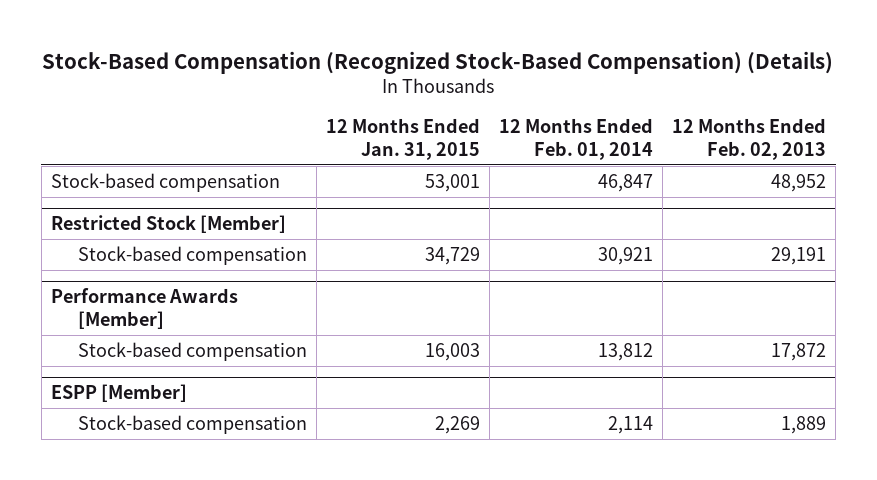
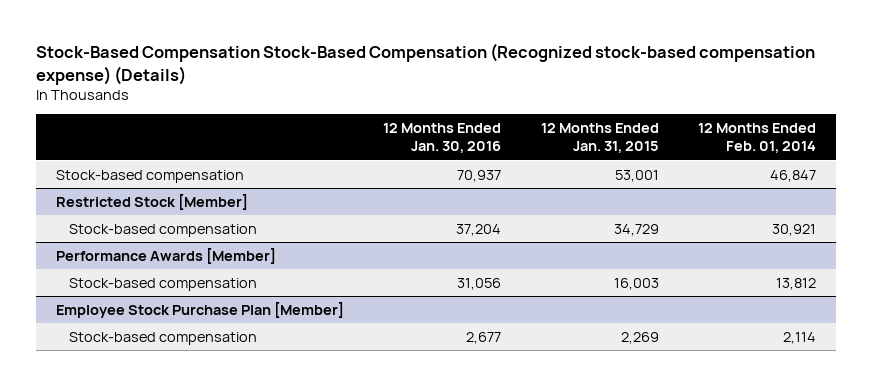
- Stock-Based Compensation (Recognized Stock-Based Compensation) (Details)
+ Stock-Based Compensation Stock-Based Compensation (Recognized stock-based compensation expense) (Details)
- | 12 Months Ended Jan. 31, 2015 | 12 Months Ended Feb. 01, 2014 | 12 Months Ended Feb. 02, 2013
+ | 12 Months Ended Jan. 30, 2016 | 12 Months Ended Jan. 31, 2015 | 12 Months Ended Feb. 01, 2014
- ESPP [Member]
+ Employee Stock Purchase Plan [Member]

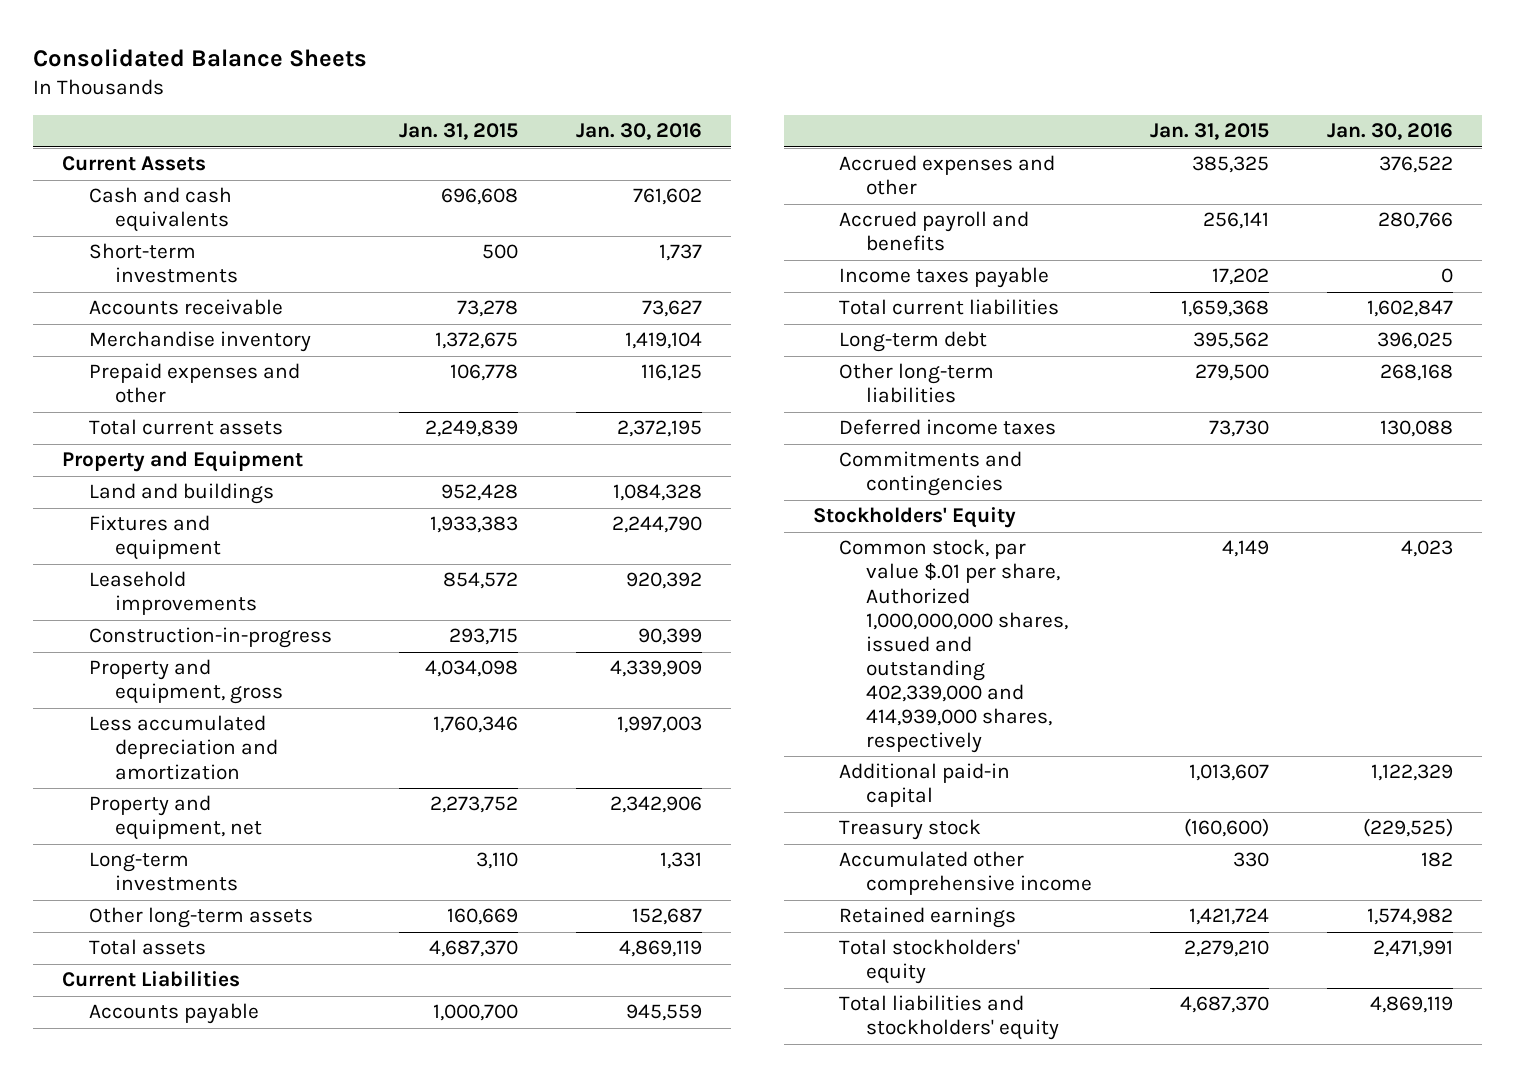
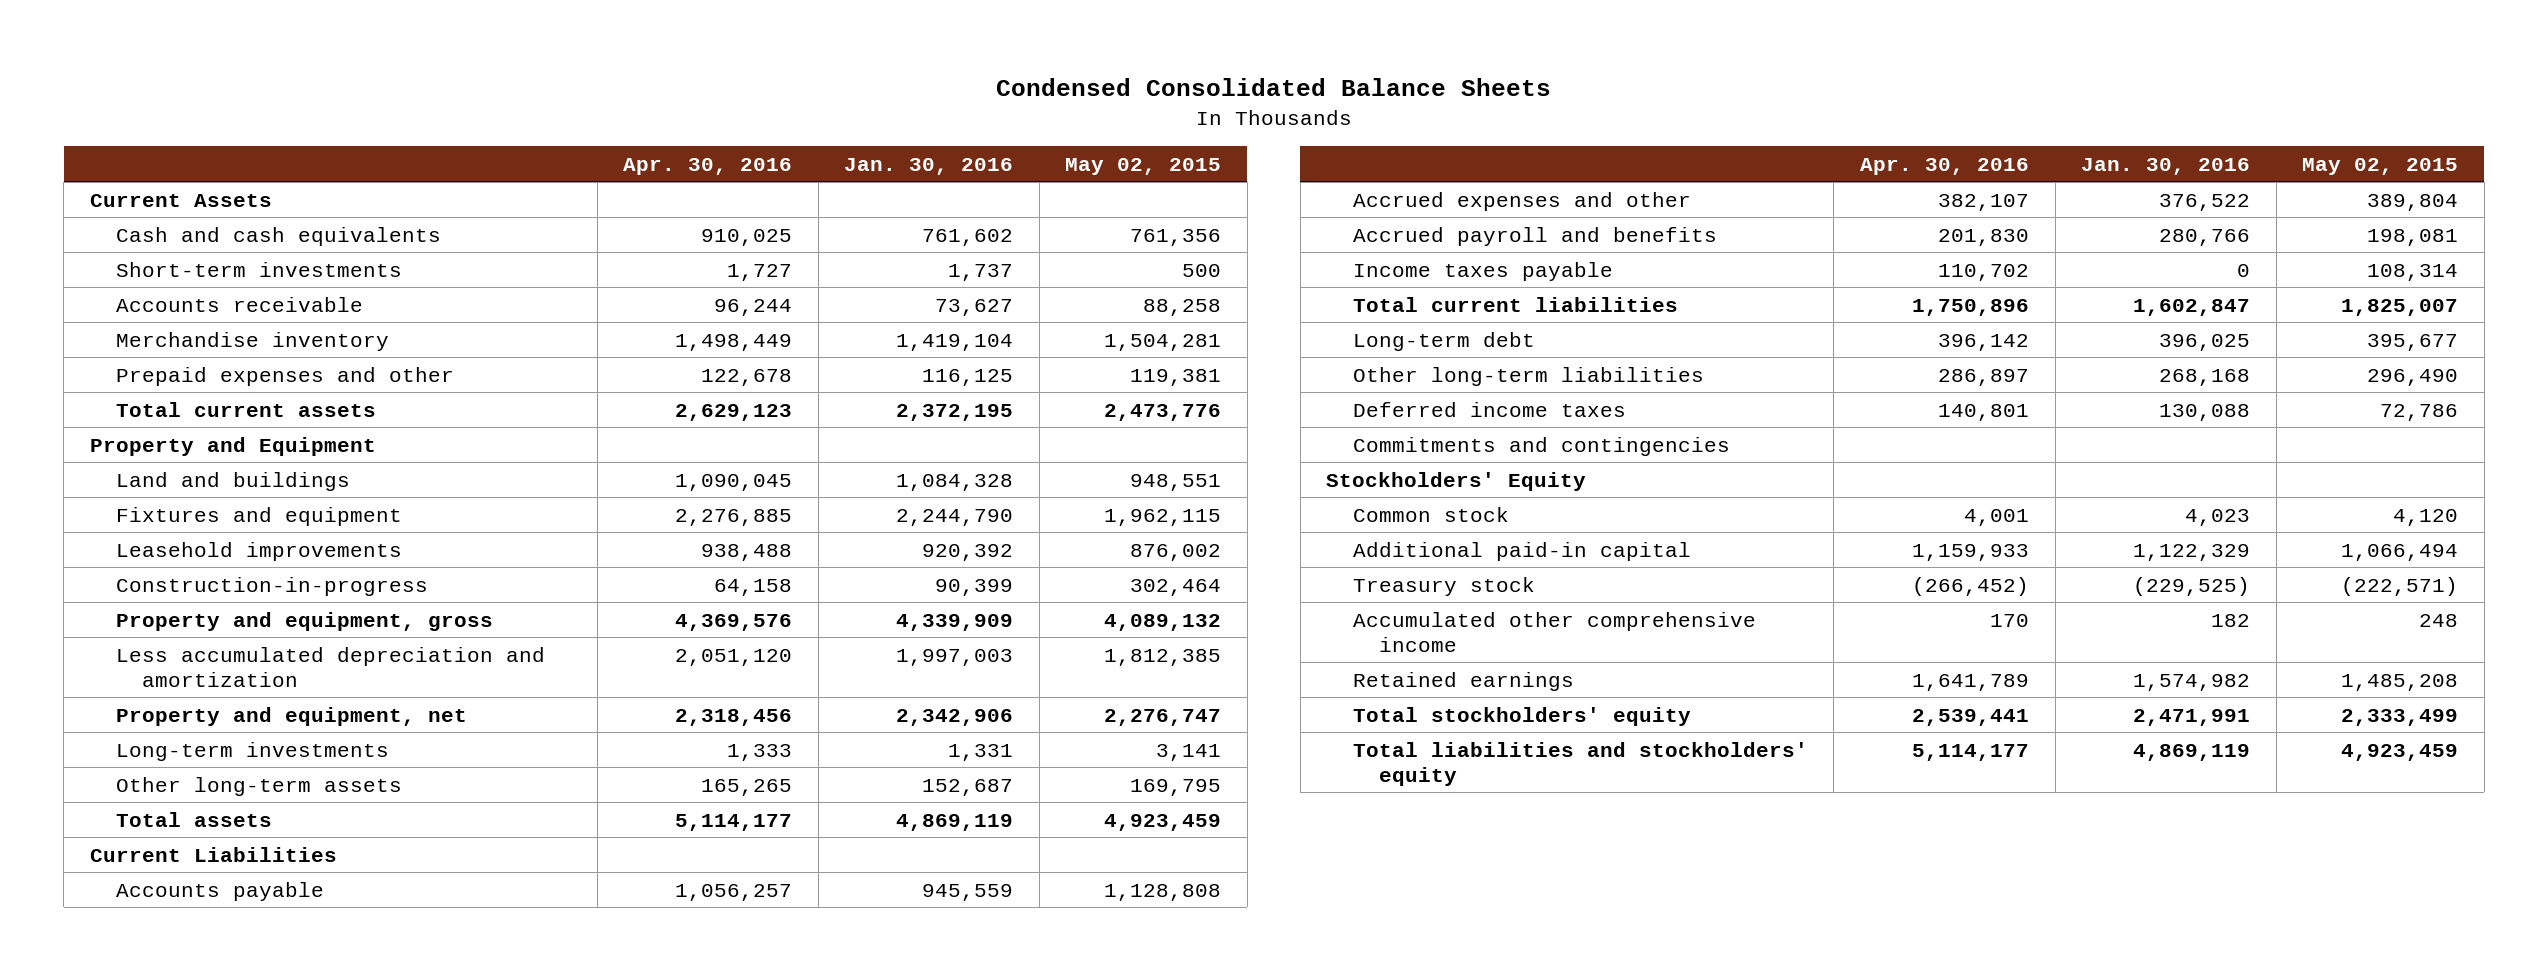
- Consolidated Balance Sheets
+ Condensed Consolidated Balance Sheets
- | Jan. 31, 2015 | Jan. 30, 2016
+ | Apr. 30, 2016 | Jan. 30, 2016 | May 02, 2015
- Common stock, par value $.01 per share, Authorized 1,000,000,000 shares, issued and outstanding 402,339,000 and 414,939,000 shares, respectively | 4,149 | 4,023
+ Common stock | 4,001 | 4,023 | 4,120

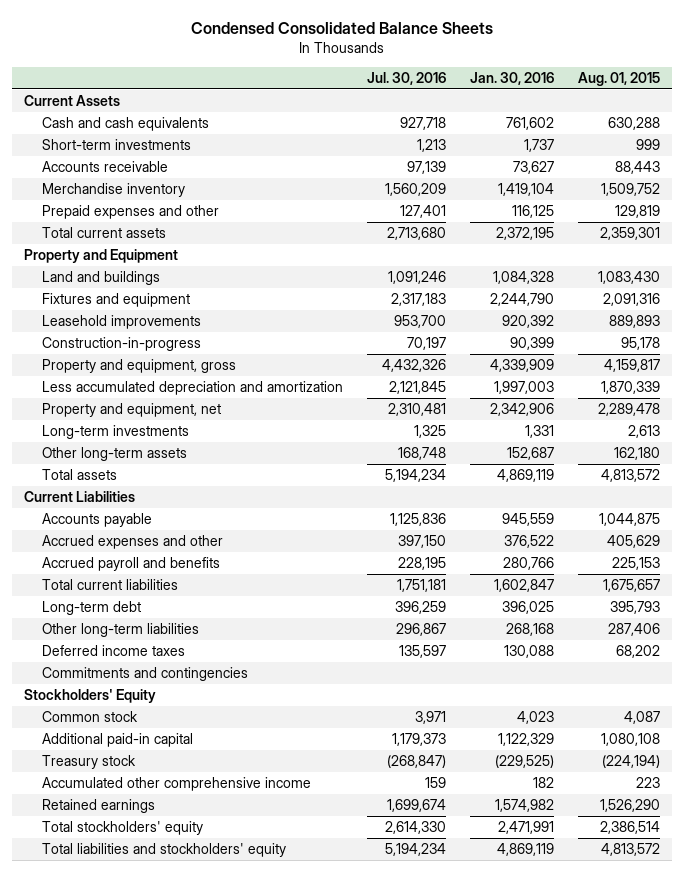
- | Apr. 30, 2016 | Jan. 30, 2016 | May 02, 2015
+ | Jul. 30, 2016 | Jan. 30, 2016 | Aug. 01, 2015
- Income taxes payable | 110,702 | 0 | 108,314

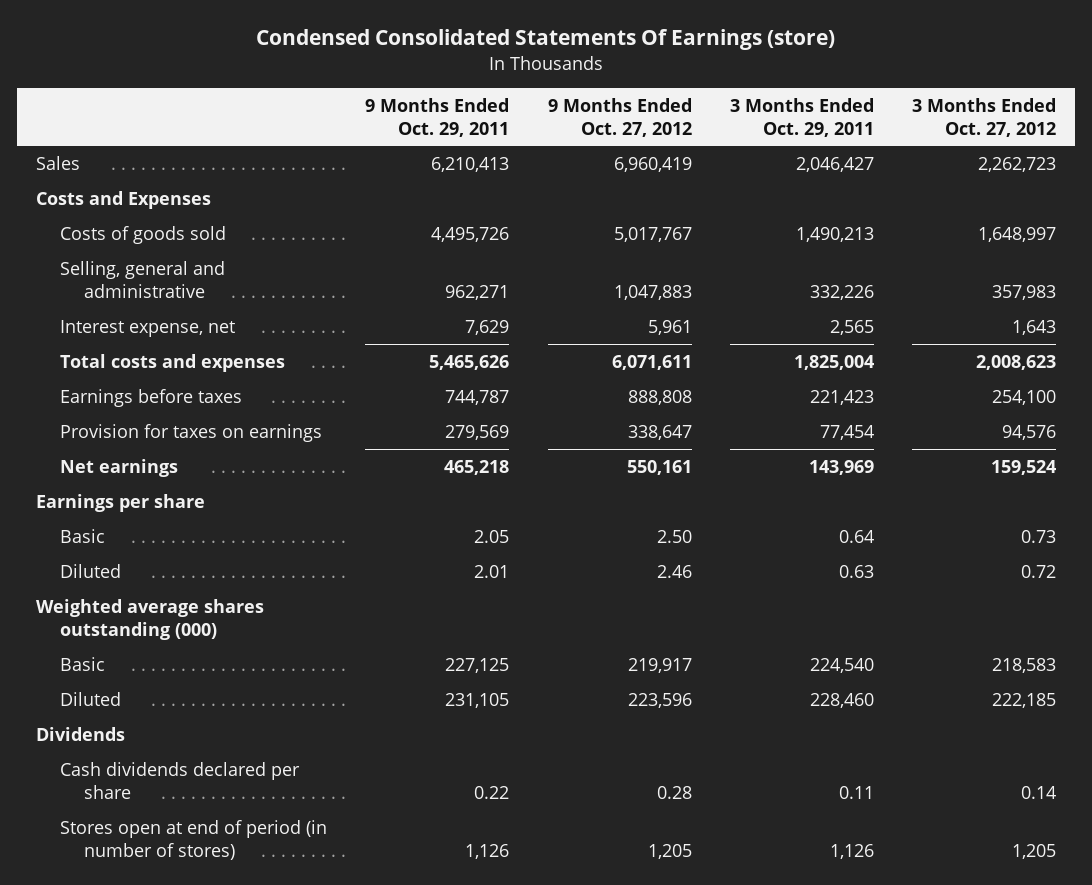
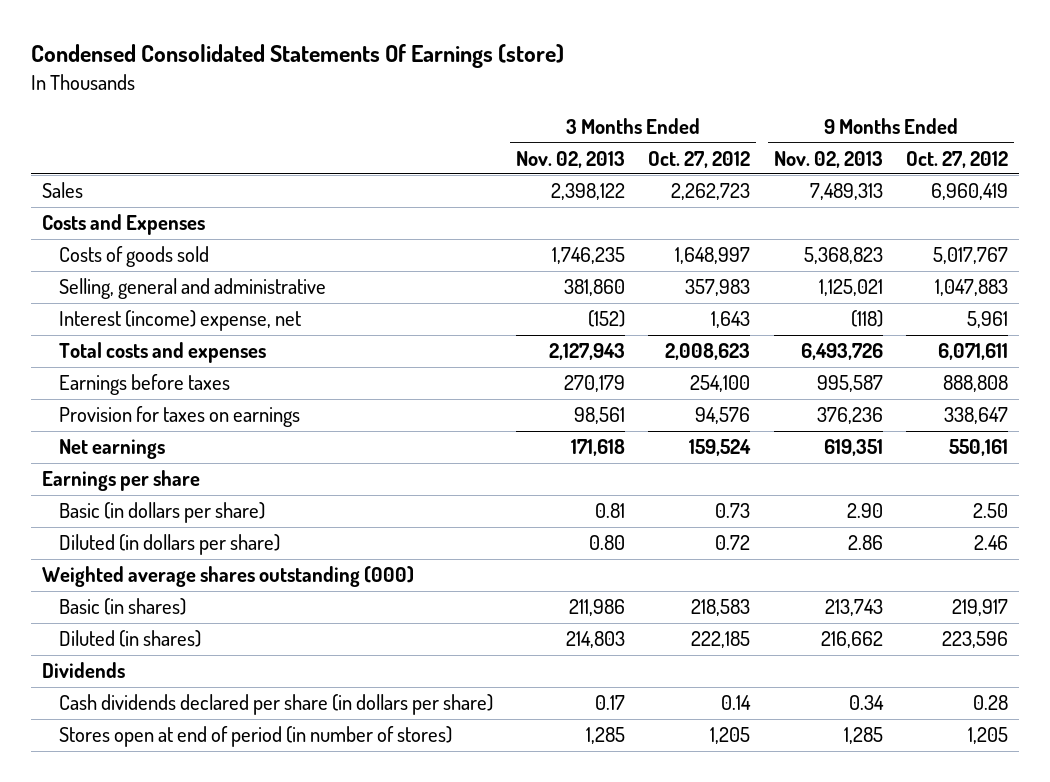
- | 9 Months Ended Oct. 29, 2011 | 9 Months Ended Oct. 27, 2012 | 3 Months Ended Oct. 29, 2011 | 3 Months Ended Oct. 27, 2012
+ | 3 Months Ended Nov. 02, 2013 | 3 Months Ended Oct. 27, 2012 | 9 Months Ended Nov. 02, 2013 | 9 Months Ended Oct. 27, 2012
- Interest expense, net | 7,629 | 5,961 | 2,565 | 1,643
+ Interest (income) expense, net | (152) | 1,643 | (118) | 5,961
- Basic | 2.05 | 2.50 | 0.64 | 0.73
- Diluted | 2.01 | 2.46 | 0.63 | 0.72
+ Basic (in dollars per share) | 0.81 | 0.73 | 2.90 | 2.50
+ Diluted (in dollars per share) | 0.80 | 0.72 | 2.86 | 2.46
- Basic | 227,125 | 219,917 | 224,540 | 218,583
- Diluted | 231,105 | 223,596 | 228,460 | 222,185
+ Basic (in shares) | 211,986 | 218,583 | 213,743 | 219,917
+ Diluted (in shares) | 214,803 | 222,185 | 216,662 | 223,596
- Cash dividends declared per share | 0.22 | 0.28 | 0.11 | 0.14
+ Cash dividends declared per share (in dollars per share) | 0.17 | 0.14 | 0.34 | 0.28

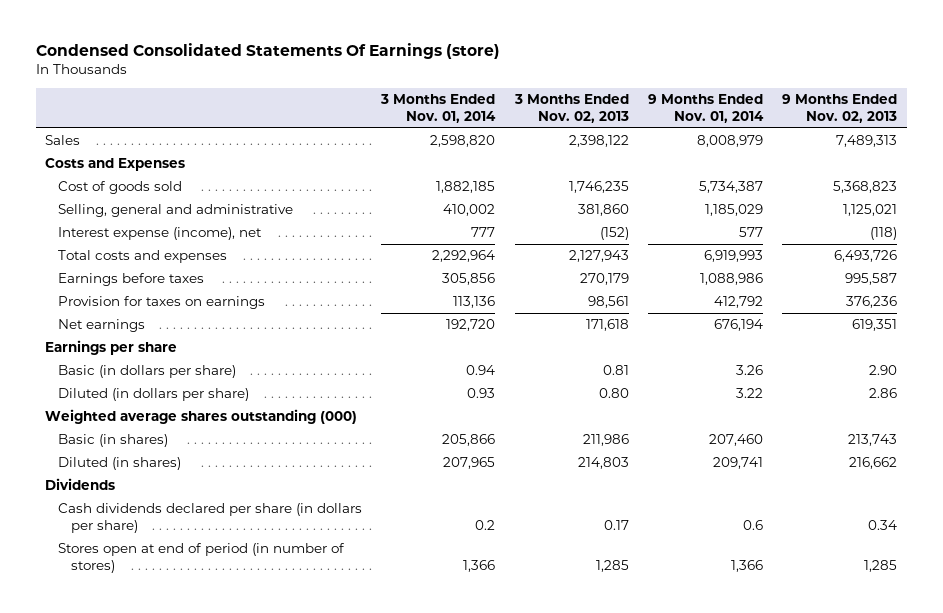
- | 3 Months Ended Nov. 02, 2013 | 3 Months Ended Oct. 27, 2012 | 9 Months Ended Nov. 02, 2013 | 9 Months Ended Oct. 27, 2012
+ | 3 Months Ended Nov. 01, 2014 | 3 Months Ended Nov. 02, 2013 | 9 Months Ended Nov. 01, 2014 | 9 Months Ended Nov. 02, 2013
- Costs of goods sold | 1,746,235 | 1,648,997 | 5,368,823 | 5,017,767
+ Cost of goods sold | 1,882,185 | 1,746,235 | 5,734,387 | 5,368,823
- Interest (income) expense, net | (152) | 1,643 | (118) | 5,961
+ Interest expense (income), net | 777 | (152) | 577 | (118)

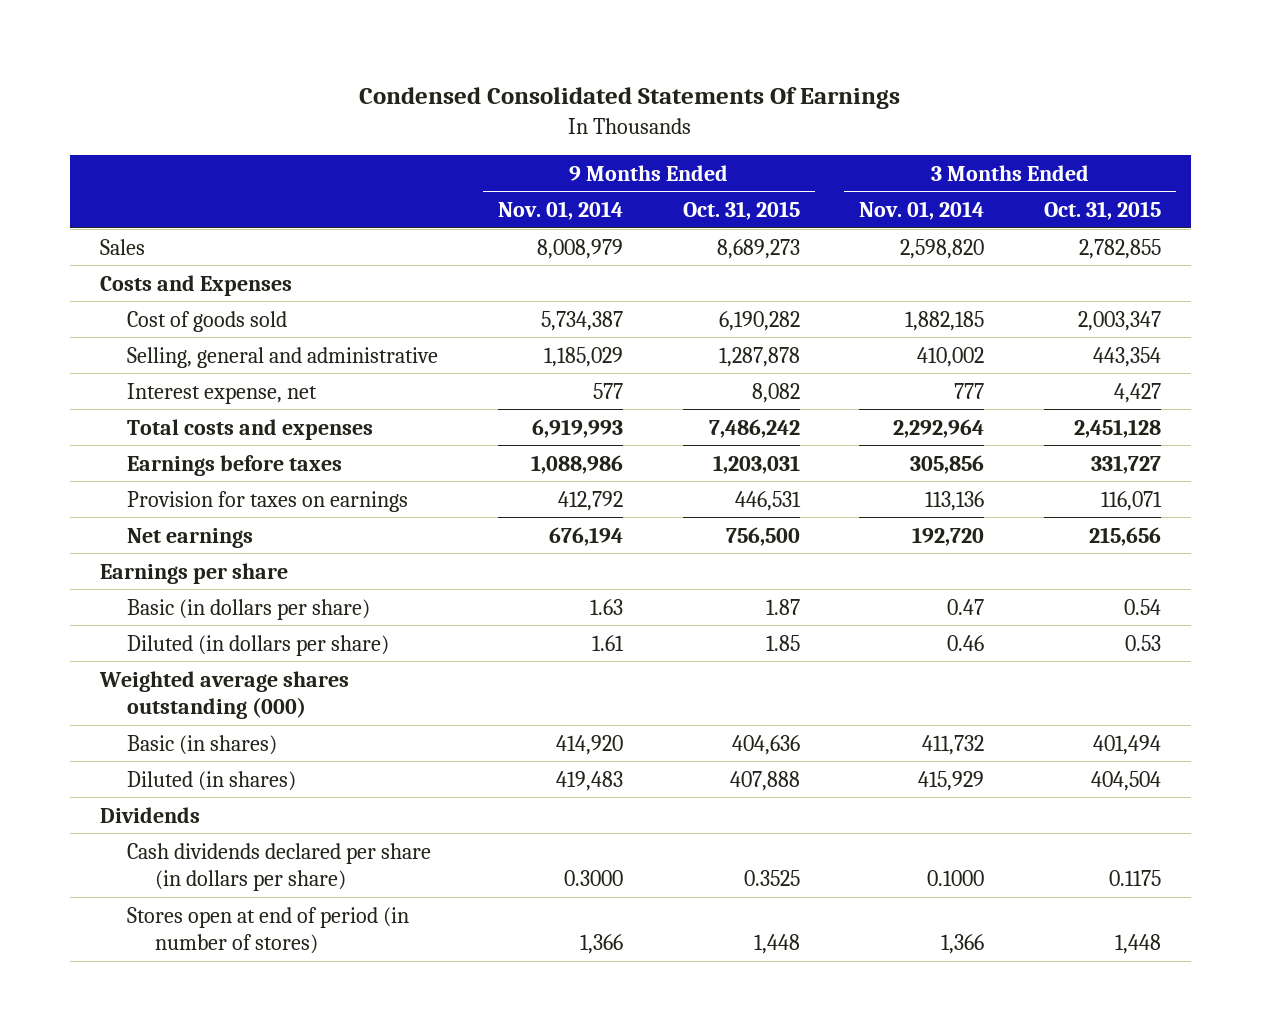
- Condensed Consolidated Statements Of Earnings (store)
+ Condensed Consolidated Statements Of Earnings
- | 3 Months Ended Nov. 01, 2014 | 3 Months Ended Nov. 02, 2013 | 9 Months Ended Nov. 01, 2014 | 9 Months Ended Nov. 02, 2013
+ | 9 Months Ended Nov. 01, 2014 | 9 Months Ended Oct. 31, 2015 | 3 Months Ended Nov. 01, 2014 | 3 Months Ended Oct. 31, 2015
- Interest expense (income), net | 777 | (152) | 577 | (118)
+ Interest expense, net | 577 | 8,082 | 777 | 4,427
- Basic (in dollars per share) | 0.94 | 0.81 | 3.26 | 2.90
- Diluted (in dollars per share) | 0.93 | 0.80 | 3.22 | 2.86
+ Basic (in dollars per share) | 1.63 | 1.87 | 0.47 | 0.54
+ Diluted (in dollars per share) | 1.61 | 1.85 | 0.46 | 0.53
- Basic (in shares) | 205,866 | 211,986 | 207,460 | 213,743
- Diluted (in shares) | 207,965 | 214,803 | 209,741 | 216,662
+ Basic (in shares) | 414,920 | 404,636 | 411,732 | 401,494
+ Diluted (in shares) | 419,483 | 407,888 | 415,929 | 404,504
- Cash dividends declared per share (in dollars per share) | 0.2 | 0.17 | 0.6 | 0.34
+ Cash dividends declared per share (in dollars per share) | 0.3000 | 0.3525 | 0.1000 | 0.1175

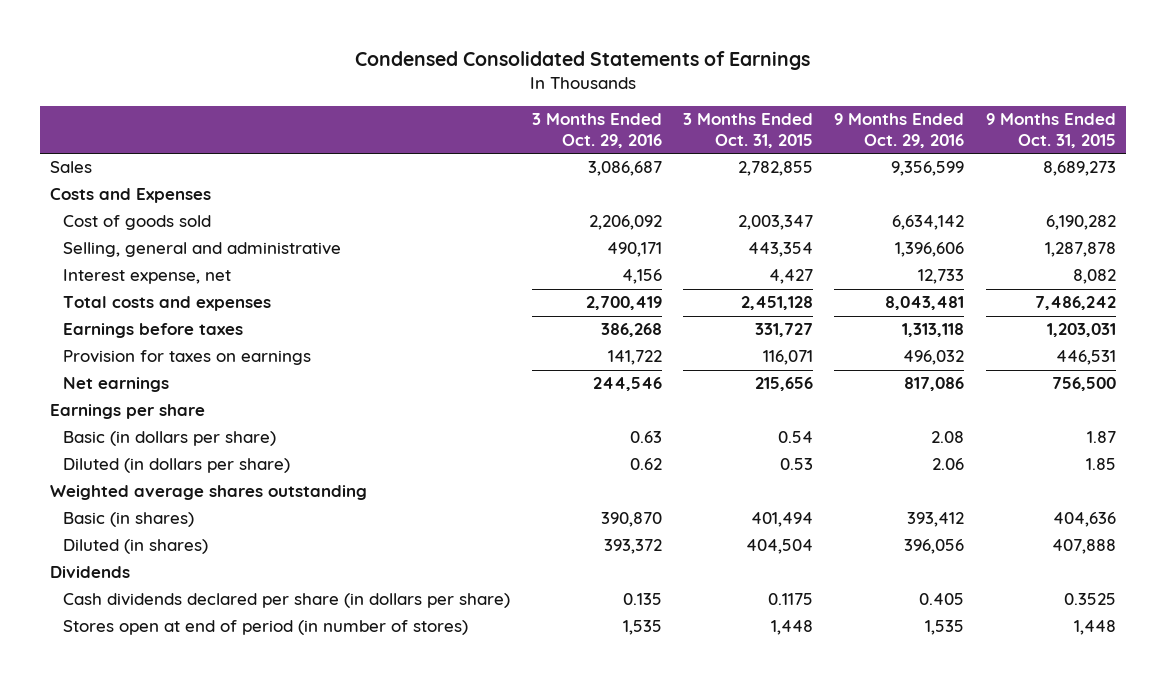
- Condensed Consolidated Statements Of Earnings
+ Condensed Consolidated Statements of Earnings
- | 9 Months Ended Nov. 01, 2014 | 9 Months Ended Oct. 31, 2015 | 3 Months Ended Nov. 01, 2014 | 3 Months Ended Oct. 31, 2015
+ | 3 Months Ended Oct. 29, 2016 | 3 Months Ended Oct. 31, 2015 | 9 Months Ended Oct. 29, 2016 | 9 Months Ended Oct. 31, 2015
- Weighted average shares outstanding (000)
+ Weighted average shares outstanding

